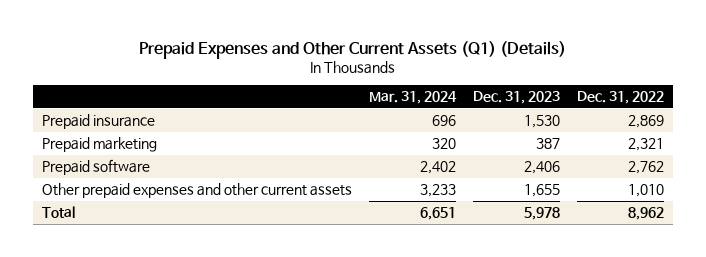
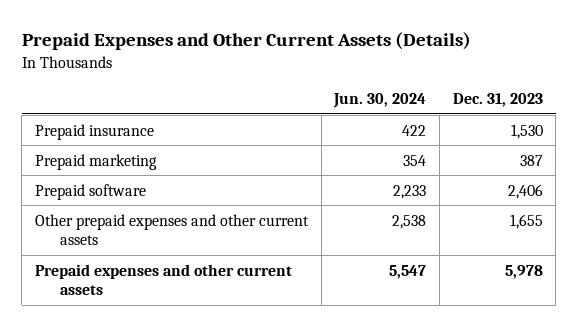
- Prepaid Expenses and Other Current Assets (Q1) (Details)
+ Prepaid Expenses and Other Current Assets (Details)
- | Mar. 31, 2024 | Dec. 31, 2023 | Dec. 31, 2022
+ | Jun. 30, 2024 | Dec. 31, 2023
- Total | 6,651 | 5,978 | 8,962
+ Prepaid expenses and other current assets | 5,547 | 5,978

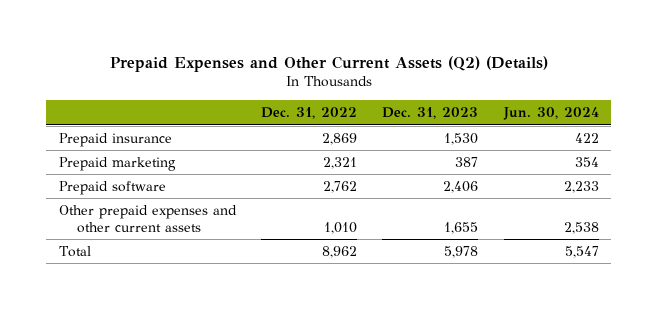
- Prepaid Expenses and Other Current Assets (Details)
+ Prepaid Expenses and Other Current Assets (Q2) (Details)
- | Jun. 30, 2024 | Dec. 31, 2023
+ | Dec. 31, 2022 | Dec. 31, 2023 | Jun. 30, 2024
- Prepaid expenses and other current assets | 5,547 | 5,978
+ Total | 8,962 | 5,978 | 5,547

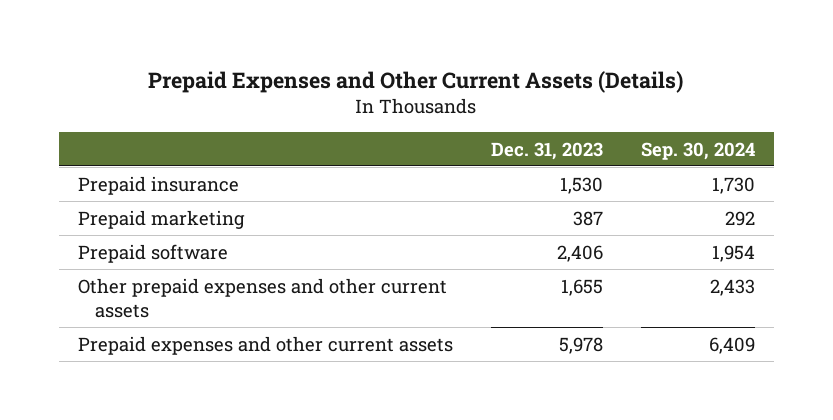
- Prepaid Expenses and Other Current Assets (Q2) (Details)
+ Prepaid Expenses and Other Current Assets (Details)
- | Dec. 31, 2022 | Dec. 31, 2023 | Jun. 30, 2024
+ | Dec. 31, 2023 | Sep. 30, 2024
- Total | 8,962 | 5,978 | 5,547
+ Prepaid expenses and other current assets | 5,978 | 6,409

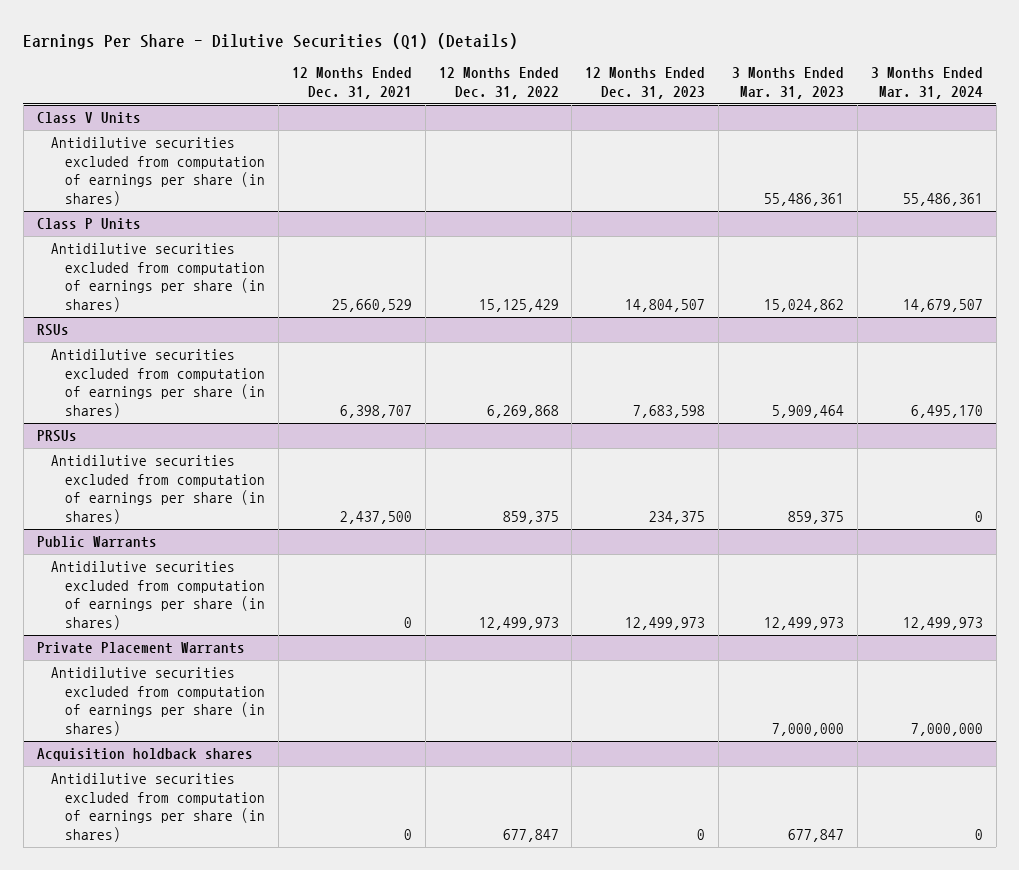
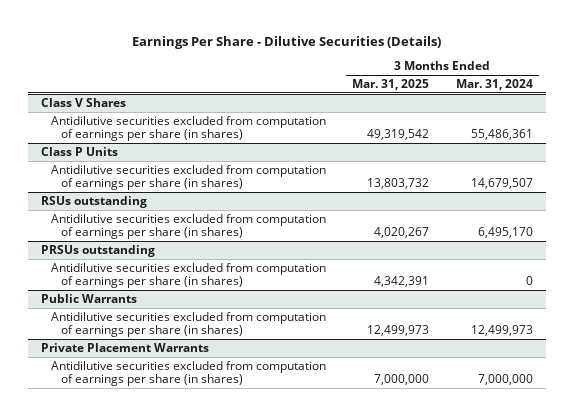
- Earnings Per Share - Dilutive Securities (Q1) (Details)
+ Earnings Per Share - Dilutive Securities (Details)
- | 12 Months Ended Dec. 31, 2021 | 12 Months Ended Dec. 31, 2022 | 12 Months Ended Dec. 31, 2023 | 3 Months Ended Mar. 31, 2023 | 3 Months Ended Mar. 31, 2024
+ | 3 Months Ended Mar. 31, 2025 | 3 Months Ended Mar. 31, 2024
- Class V Units
+ Class V Shares
- RSUs
+ RSUs outstanding
- PRSUs
+ PRSUs outstanding
- Acquisition holdback shares
- Antidilutive securities excluded from computation of earnings per share (in shares) | 0 | 677,847 | 0 | 677,847 | 0

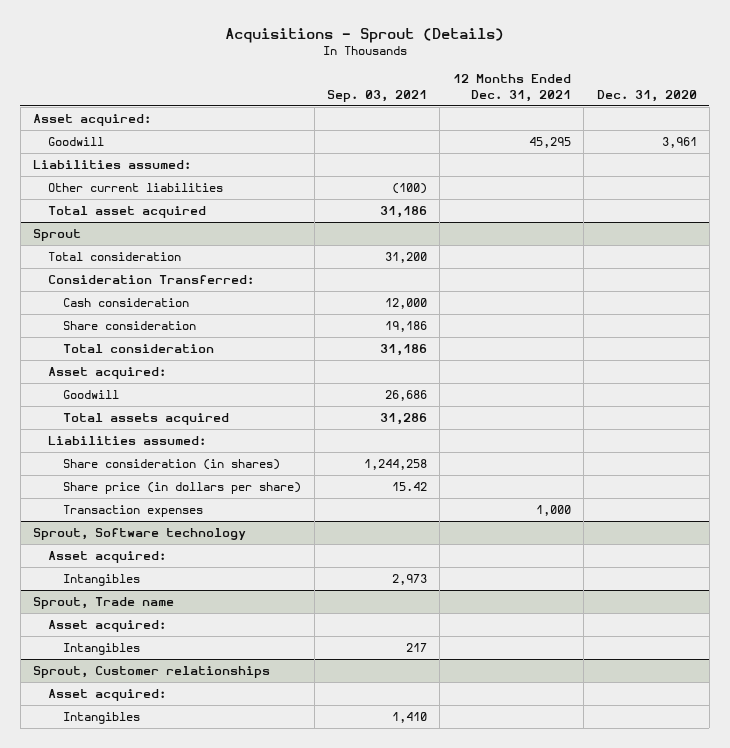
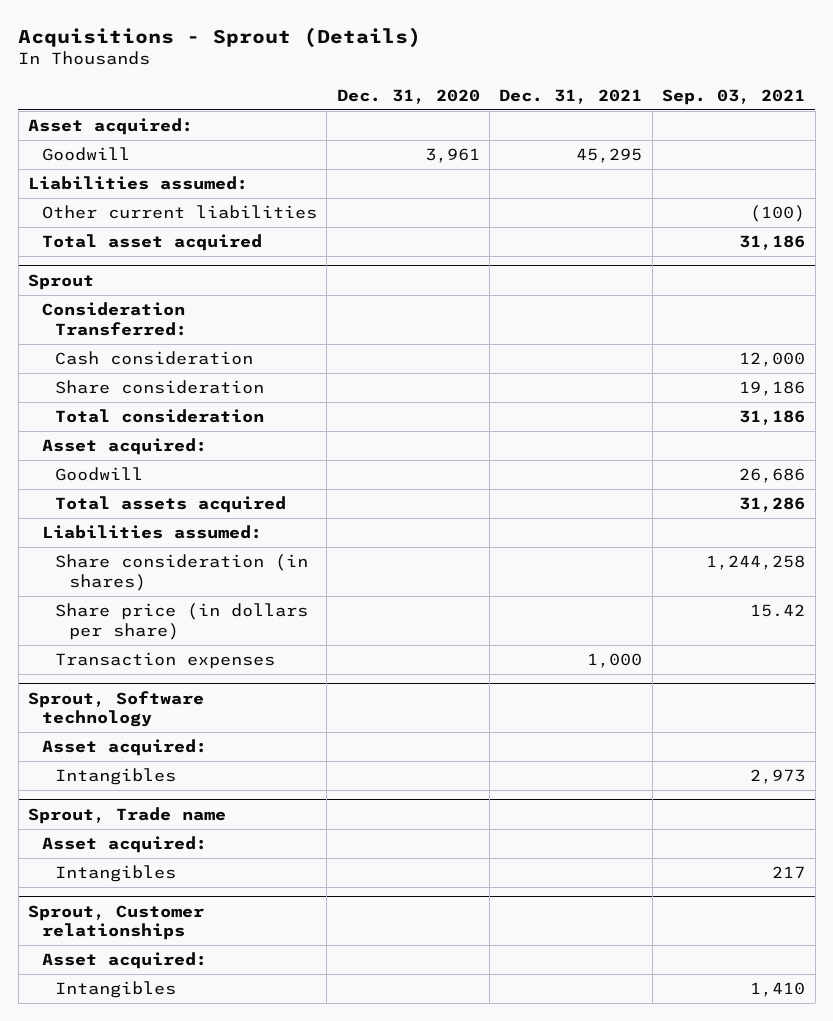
- | Sep. 03, 2021 | 12 Months Ended Dec. 31, 2021 | Dec. 31, 2020
+ | Dec. 31, 2020 | Dec. 31, 2021 | Sep. 03, 2021
@ Sprout
- Total consideration | 31,200 | |

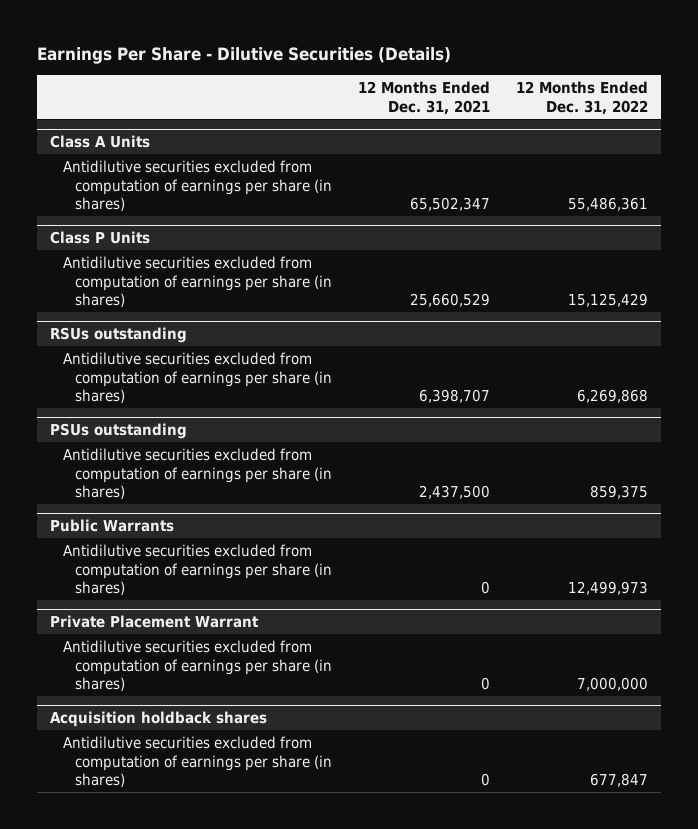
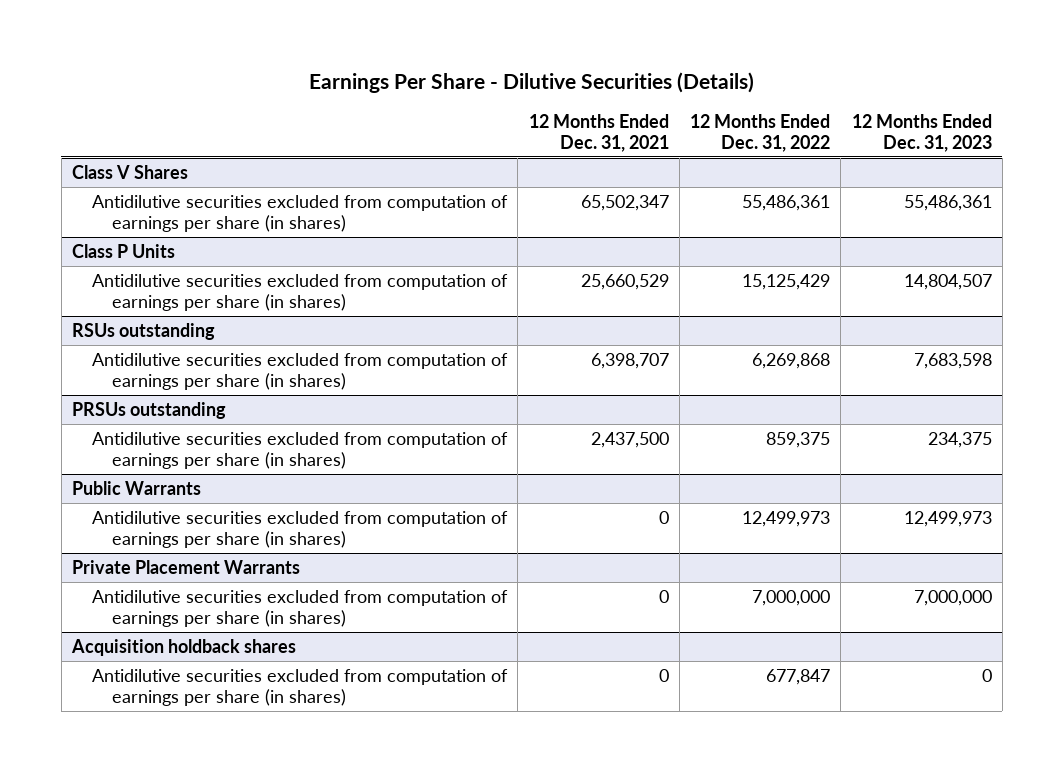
- | 12 Months Ended Dec. 31, 2021 | 12 Months Ended Dec. 31, 2022
+ | 12 Months Ended Dec. 31, 2021 | 12 Months Ended Dec. 31, 2022 | 12 Months Ended Dec. 31, 2023
- Class A Units
+ Class V Shares
- PSUs outstanding
+ PRSUs outstanding
- Private Placement Warrant
+ Private Placement Warrants

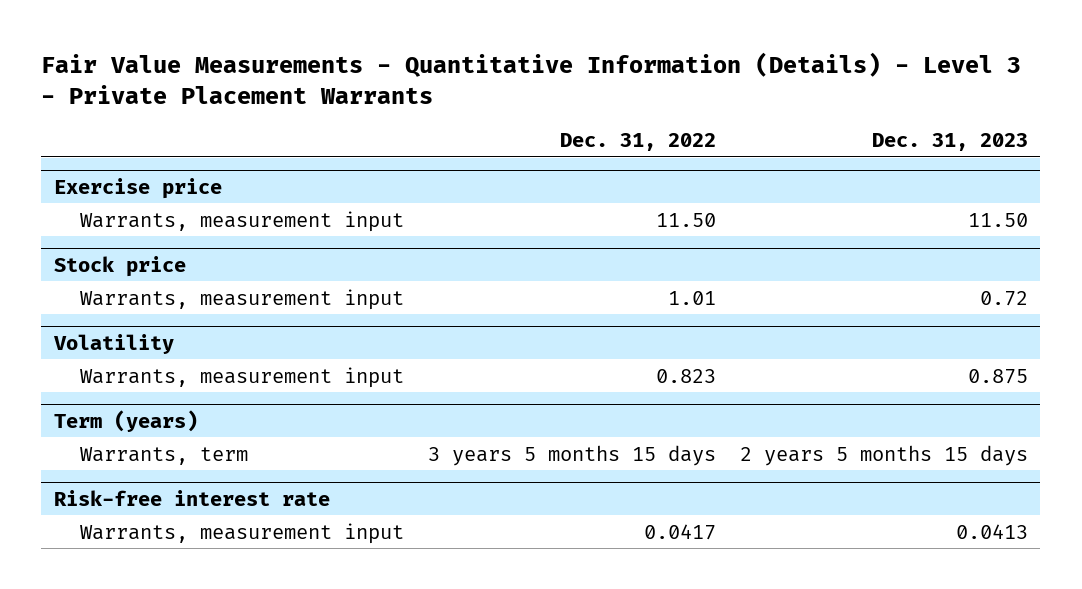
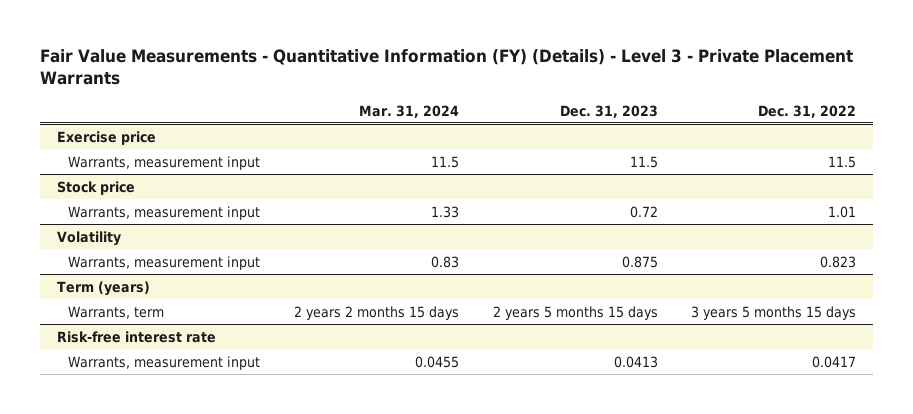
- Fair Value Measurements - Quantitative Information (Details) - Level 3 - Private Placement Warrants
+ Fair Value Measurements - Quantitative Information (FY) (Details) - Level 3 - Private Placement Warrants
- | Dec. 31, 2022 | Dec. 31, 2023
+ | Mar. 31, 2024 | Dec. 31, 2023 | Dec. 31, 2022
@ Exercise price
- Warrants, measurement input | 11.50 | 11.50
+ Warrants, measurement input | 11.5 | 11.5 | 11.5

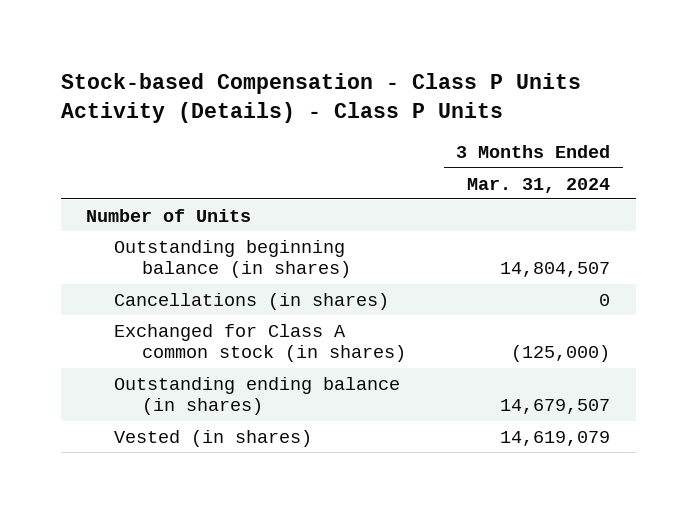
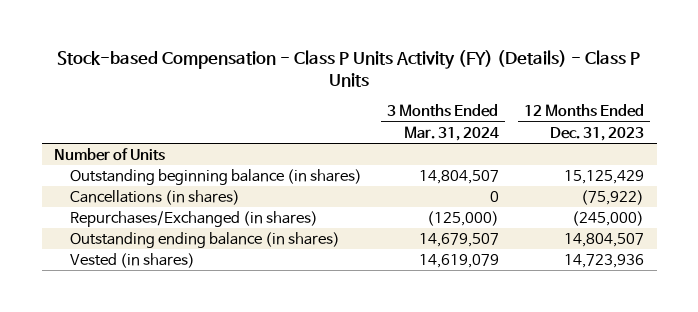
- Stock-based Compensation - Class P Units Activity (Details) - Class P Units
+ Stock-based Compensation - Class P Units Activity (FY) (Details) - Class P Units
- | 3 Months Ended Mar. 31, 2024
+ | 3 Months Ended Mar. 31, 2024 | 12 Months Ended Dec. 31, 2023
- Exchanged for Class A common stock (in shares) | (125,000)
+ Repurchases/Exchanged (in shares) | (125,000) | (245,000)

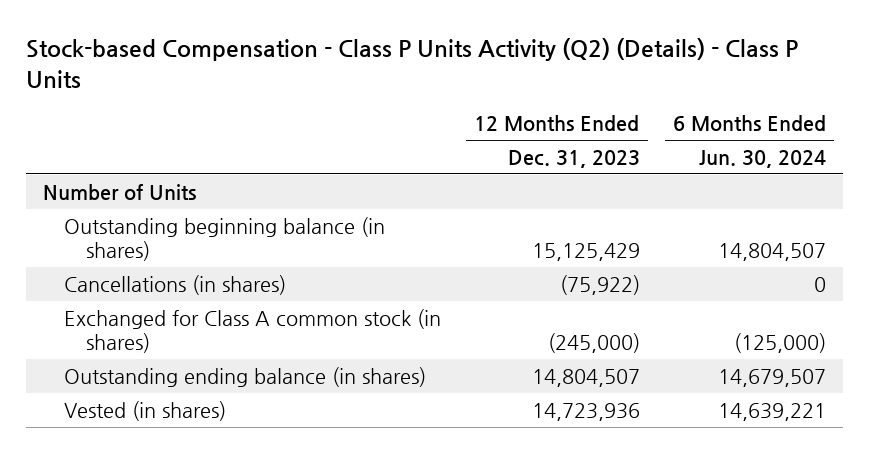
- Stock-based Compensation - Class P Units Activity (FY) (Details) - Class P Units
+ Stock-based Compensation - Class P Units Activity (Q2) (Details) - Class P Units
- | 3 Months Ended Mar. 31, 2024 | 12 Months Ended Dec. 31, 2023
+ | 12 Months Ended Dec. 31, 2023 | 6 Months Ended Jun. 30, 2024
- Repurchases/Exchanged (in shares) | (125,000) | (245,000)
+ Exchanged for Class A common stock (in shares) | (245,000) | (125,000)

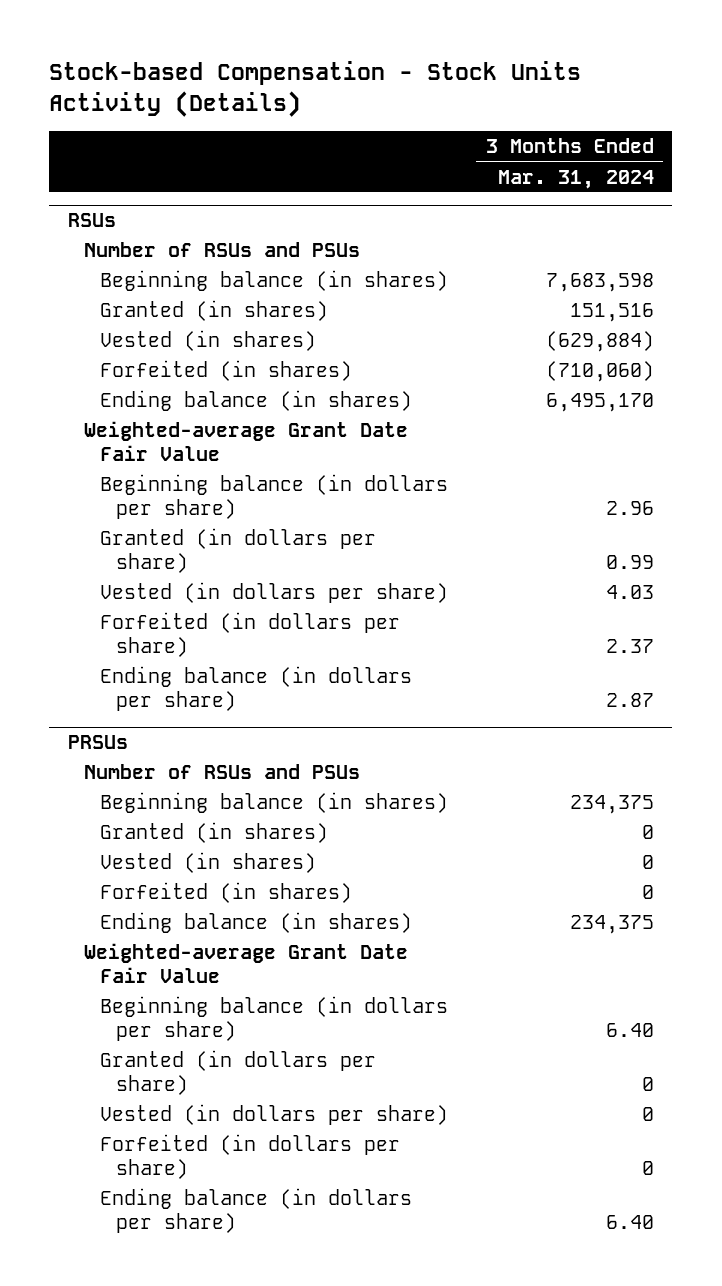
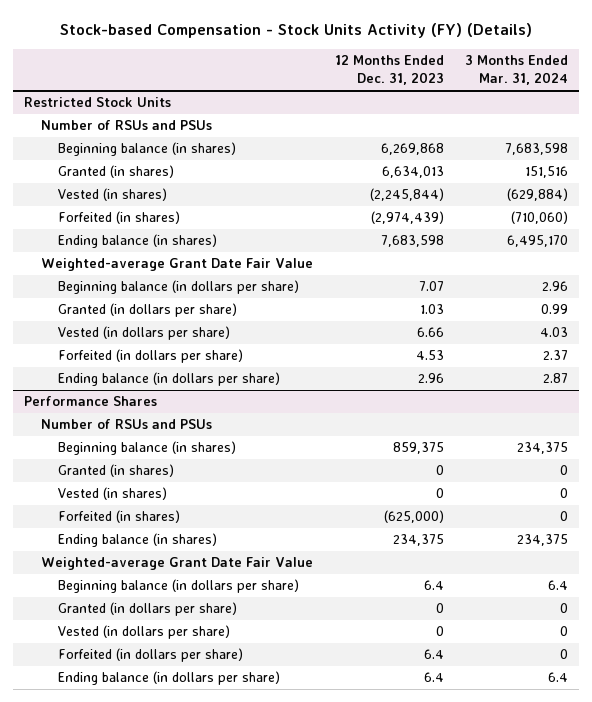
- Stock-based Compensation - Stock Units Activity (Details)
+ Stock-based Compensation - Stock Units Activity (FY) (Details)
- | 3 Months Ended Mar. 31, 2024
+ | 12 Months Ended Dec. 31, 2023 | 3 Months Ended Mar. 31, 2024
- RSUs
+ Restricted Stock Units
- PRSUs
+ Performance Shares
- Beginning balance (in dollars per share) | 6.40
+ Beginning balance (in dollars per share) | 6.4 | 6.4
- Ending balance (in dollars per share) | 6.40
+ Ending balance (in dollars per share) | 6.4 | 6.4

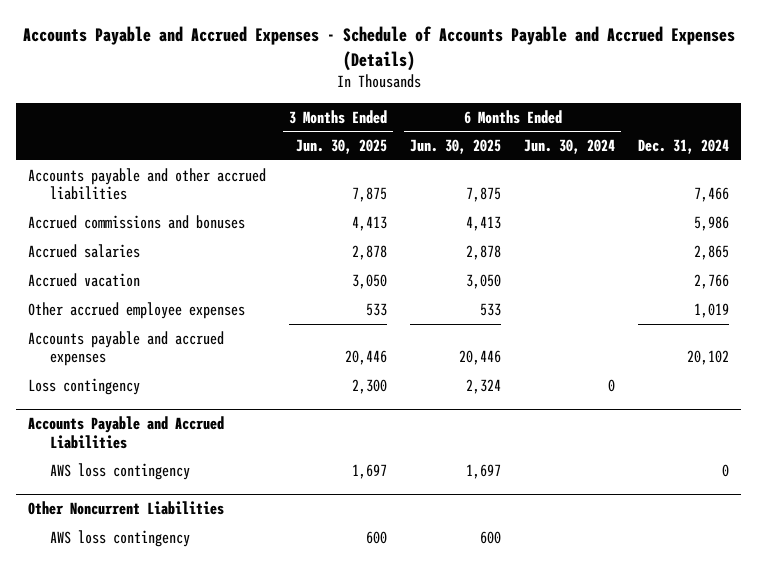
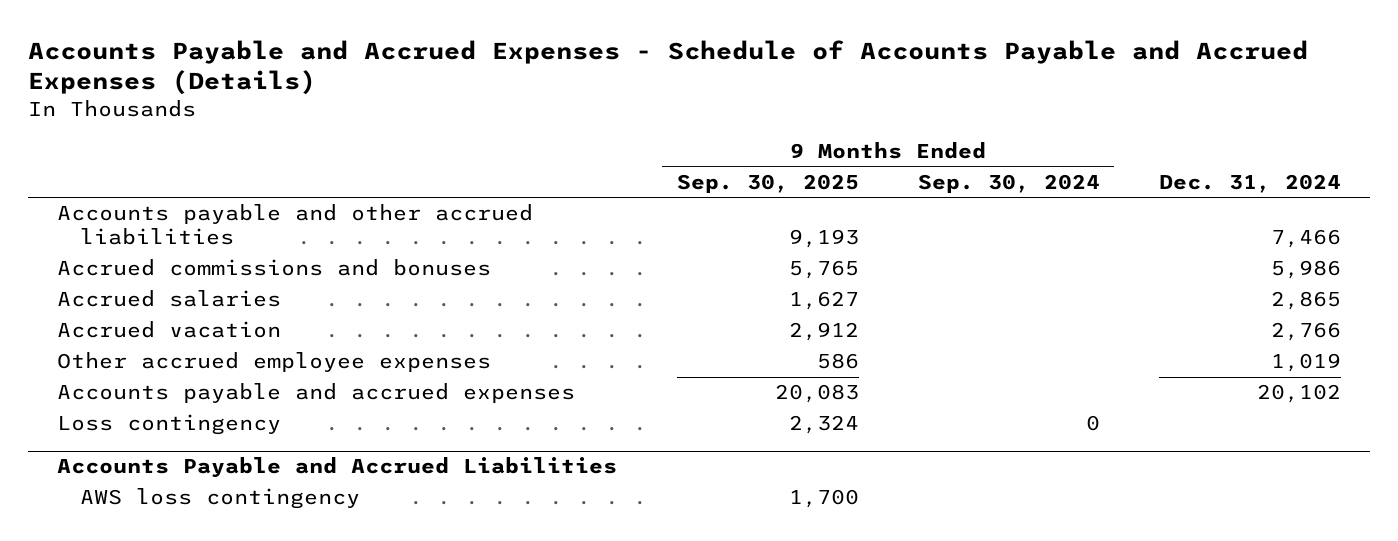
- | 3 Months Ended Jun. 30, 2025 | 6 Months Ended Jun. 30, 2025 | 6 Months Ended Jun. 30, 2024 | Dec. 31, 2024
+ | 9 Months Ended Sep. 30, 2025 | 9 Months Ended Sep. 30, 2024 | Dec. 31, 2024
@ Accounts Payable and Accrued Liabilities
- AWS loss contingency | 1,697 | 1,697 | | 0
- Other Noncurrent Liabilities

